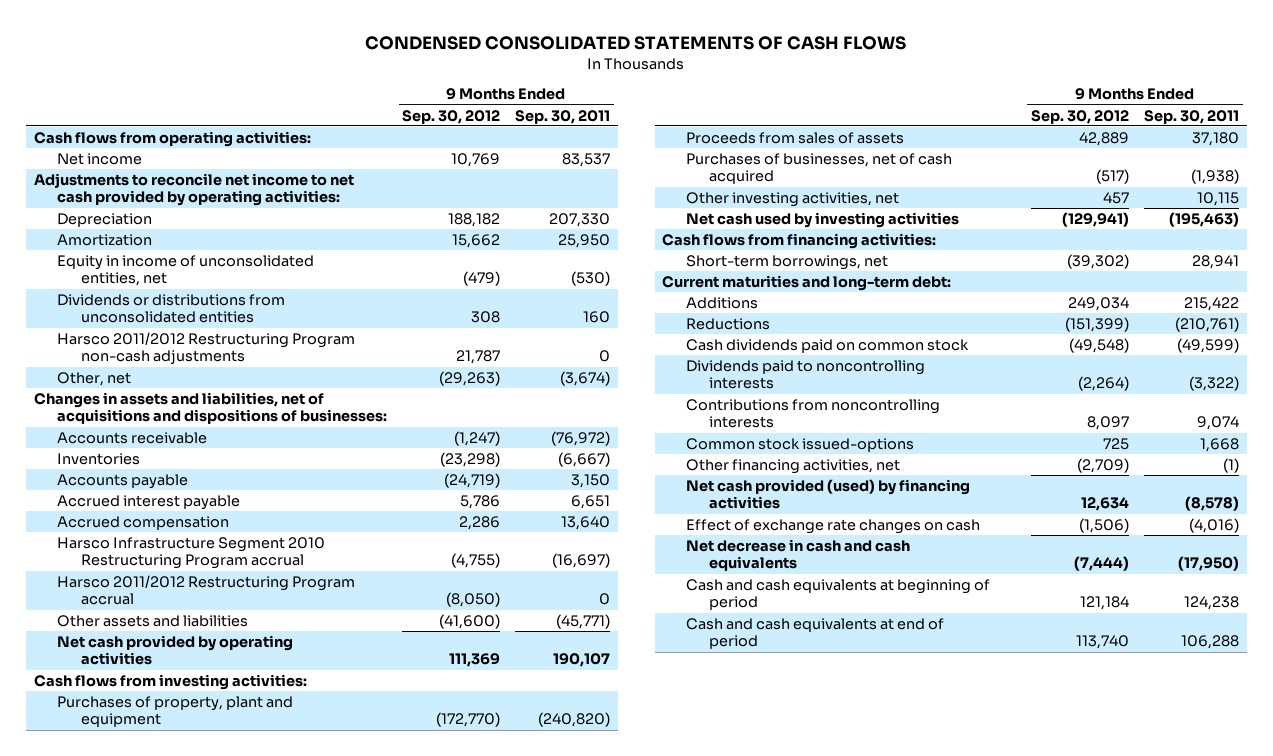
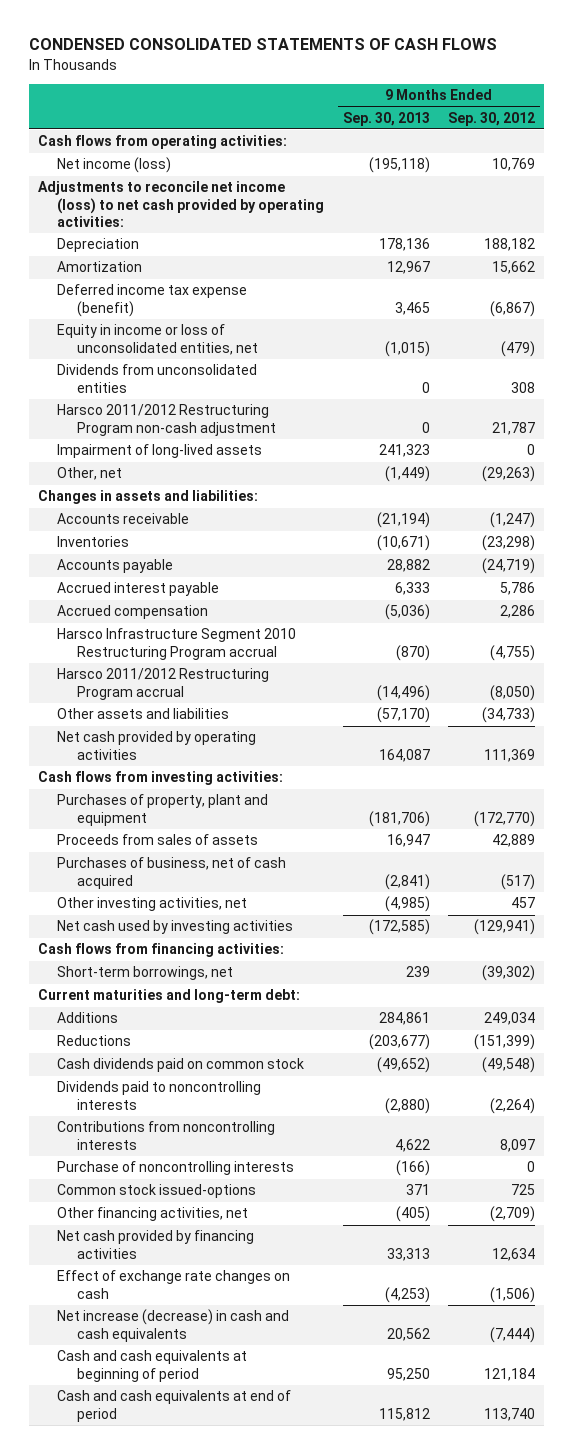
- | 9 Months Ended Sep. 30, 2012 | 9 Months Ended Sep. 30, 2011
+ | 9 Months Ended Sep. 30, 2013 | 9 Months Ended Sep. 30, 2012
- Net income | 10,769 | 83,537
- Adjustments to reconcile net income to net cash provided by operating activities:
+ Net income (loss) | (195,118) | 10,769
+ Adjustments to reconcile net income (loss) to net cash provided by operating activities:
- Equity in income of unconsolidated entities, net | (479) | (530)
- Dividends or distributions from unconsolidated entities | 308 | 160
- Harsco 2011/2012 Restructuring Program non-cash adjustments | 21,787 | 0
+ Deferred income tax expense (benefit) | 3,465 | (6,867)
+ Equity in income or loss of unconsolidated entities, net | (1,015) | (479)
+ Dividends from unconsolidated entities | 0 | 308
+ Harsco 2011/2012 Restructuring Program non-cash adjustment | 0 | 21,787
+ Impairment of long-lived assets | 241,323 | 0
- Changes in assets and liabilities, net of acquisitions and dispositions of businesses:
+ Changes in assets and liabilities:
- Other assets and liabilities | (41,600) | (45,771)
+ Other assets and liabilities | (57,170) | (34,733)
- Purchases of businesses, net of cash acquired | (517) | (1,938)
+ Purchases of business, net of cash acquired | (2,841) | (517)
+ Purchase of noncontrolling interests | (166) | 0
- Net cash provided (used) by financing activities | 12,634 | (8,578)
+ Net cash provided by financing activities | 33,313 | 12,634
- Net decrease in cash and cash equivalents | (7,444) | (17,950)
+ Net increase (decrease) in cash and cash equivalents | 20,562 | (7,444)

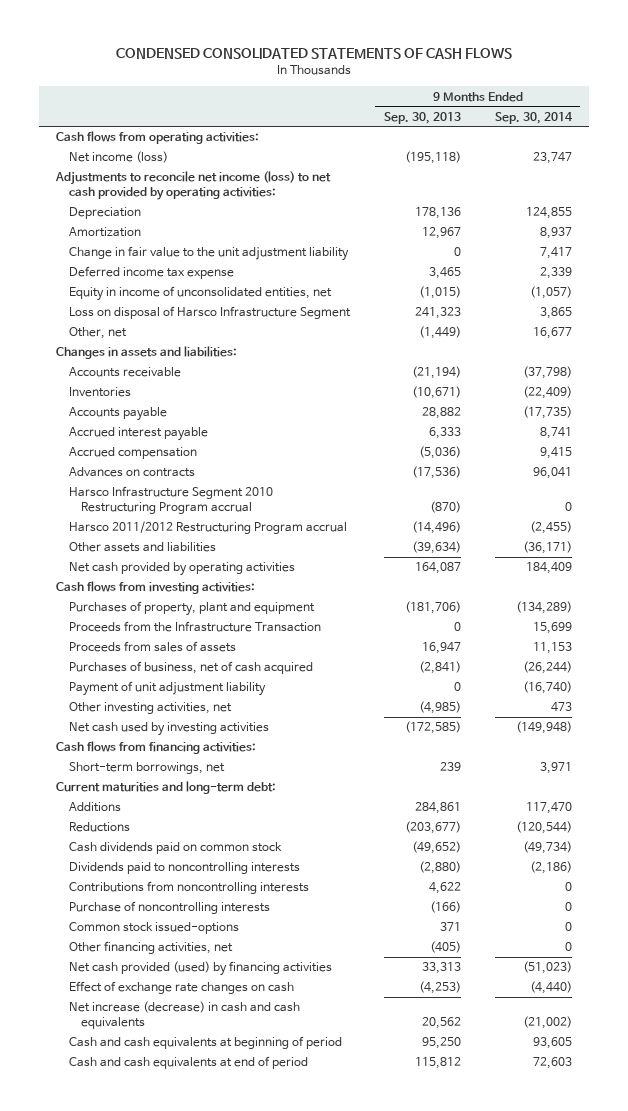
- | 9 Months Ended Sep. 30, 2013 | 9 Months Ended Sep. 30, 2012
+ | 9 Months Ended Sep. 30, 2013 | 9 Months Ended Sep. 30, 2014
- Deferred income tax expense (benefit) | 3,465 | (6,867)
- Equity in income or loss of unconsolidated entities, net | (1,015) | (479)
- Dividends from unconsolidated entities | 0 | 308
- Harsco 2011/2012 Restructuring Program non-cash adjustment | 0 | 21,787
- Impairment of long-lived assets | 241,323 | 0
+ Change in fair value to the unit adjustment liability | 0 | 7,417
+ Deferred income tax expense | 3,465 | 2,339
+ Equity in income of unconsolidated entities, net | (1,015) | (1,057)
+ Loss on disposal of Harsco Infrastructure Segment | 241,323 | 3,865
+ Advances on contracts | (17,536) | 96,041
- Other assets and liabilities | (57,170) | (34,733)
+ Other assets and liabilities | (39,634) | (36,171)
+ Proceeds from the Infrastructure Transaction | 0 | 15,699
+ Payment of unit adjustment liability | 0 | (16,740)
- Net cash provided by financing activities | 33,313 | 12,634
+ Net cash provided (used) by financing activities | 33,313 | (51,023)

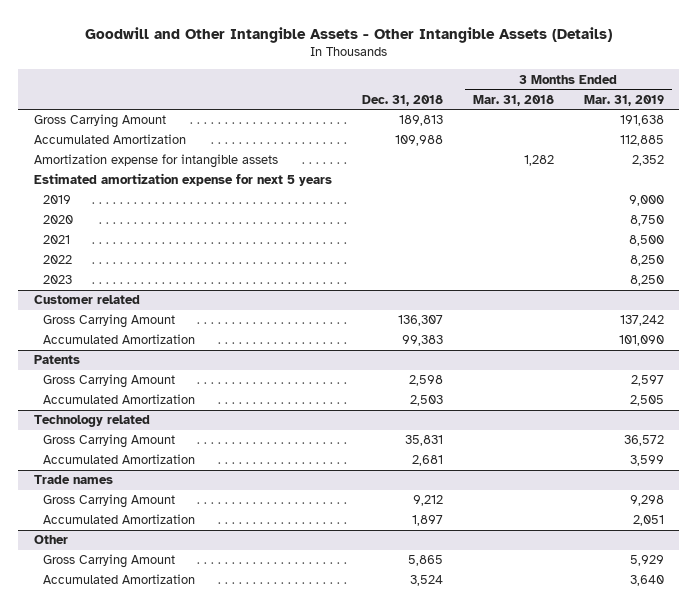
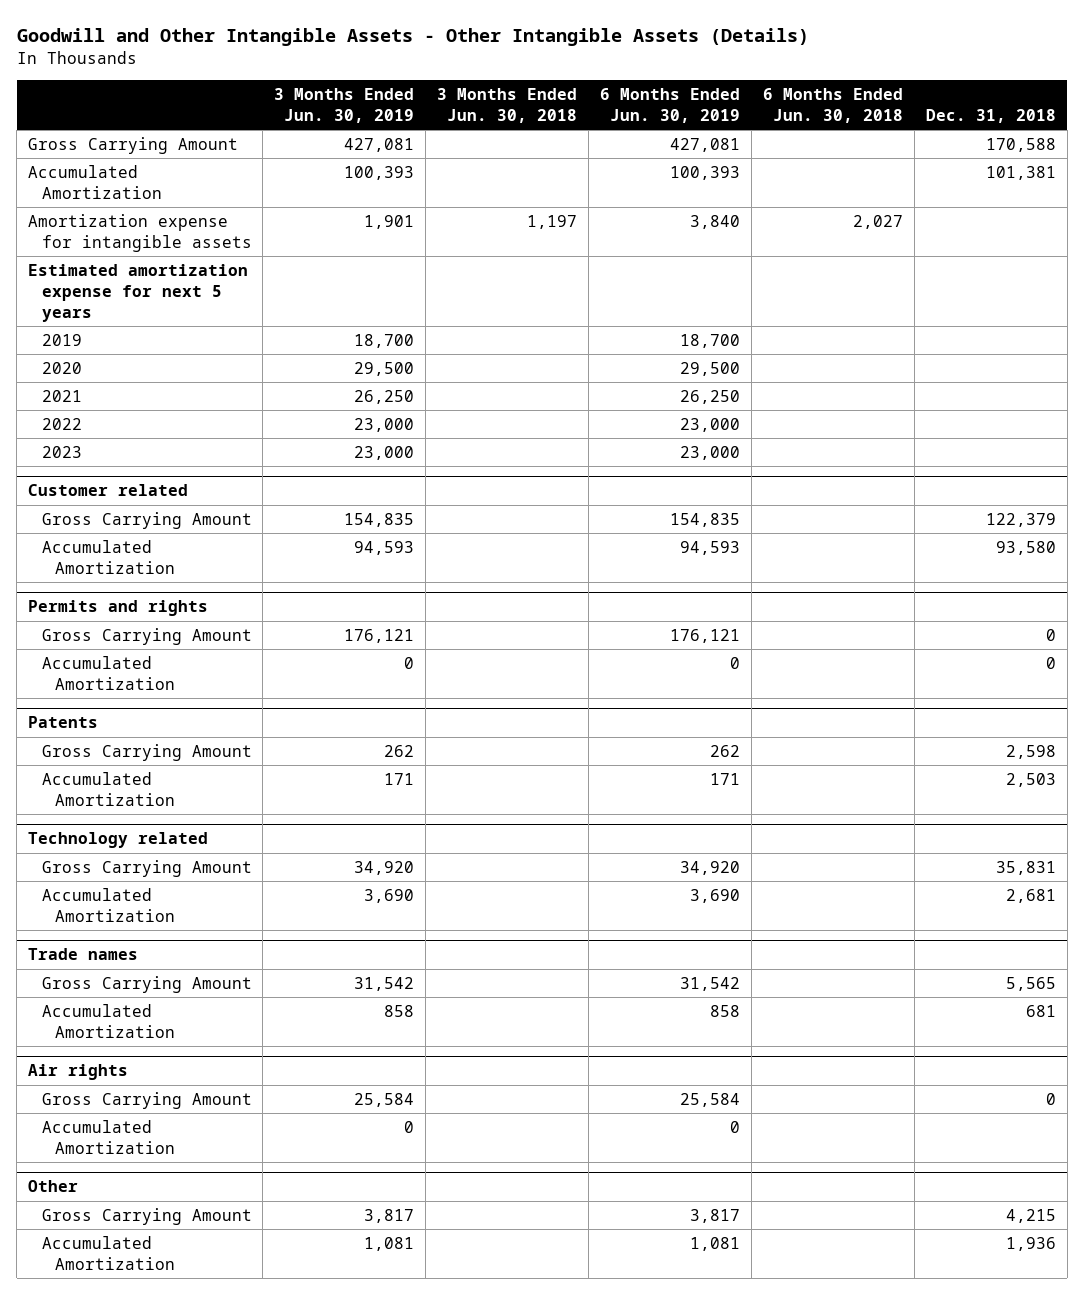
- | Dec. 31, 2018 | 3 Months Ended Mar. 31, 2018 | 3 Months Ended Mar. 31, 2019
+ | 3 Months Ended Jun. 30, 2019 | 3 Months Ended Jun. 30, 2018 | 6 Months Ended Jun. 30, 2019 | 6 Months Ended Jun. 30, 2018 | Dec. 31, 2018
- Gross Carrying Amount | 189,813 | | 191,638
- Accumulated Amortization | 109,988 | | 112,885
+ Gross Carrying Amount | 427,081 | | 427,081 | | 170,588
+ Accumulated Amortization | 100,393 | | 100,393 | | 101,381
@ Customer related
- Gross Carrying Amount | 136,307 | | 137,242
- Accumulated Amortization | 99,383 | | 101,090
+ Gross Carrying Amount | 154,835 | | 154,835 | | 122,379
+ Accumulated Amortization | 94,593 | | 94,593 | | 93,580
+ Permits and rights
+ Gross Carrying Amount | 176,121 | | 176,121 | | 0
+ Accumulated Amortization | 0 | | 0 | | 0
@ Trade names
- Gross Carrying Amount | 9,212 | | 9,298
- Accumulated Amortization | 1,897 | | 2,051
+ Gross Carrying Amount | 31,542 | | 31,542 | | 5,565
+ Accumulated Amortization | 858 | | 858 | | 681
+ Air rights
+ Gross Carrying Amount | 25,584 | | 25,584 | | 0
+ Accumulated Amortization | 0 | | 0 | |
@ Other
- Gross Carrying Amount | 5,865 | | 5,929
- Accumulated Amortization | 3,524 | | 3,640
+ Gross Carrying Amount | 3,817 | | 3,817 | | 4,215
+ Accumulated Amortization | 1,081 | | 1,081 | | 1,936

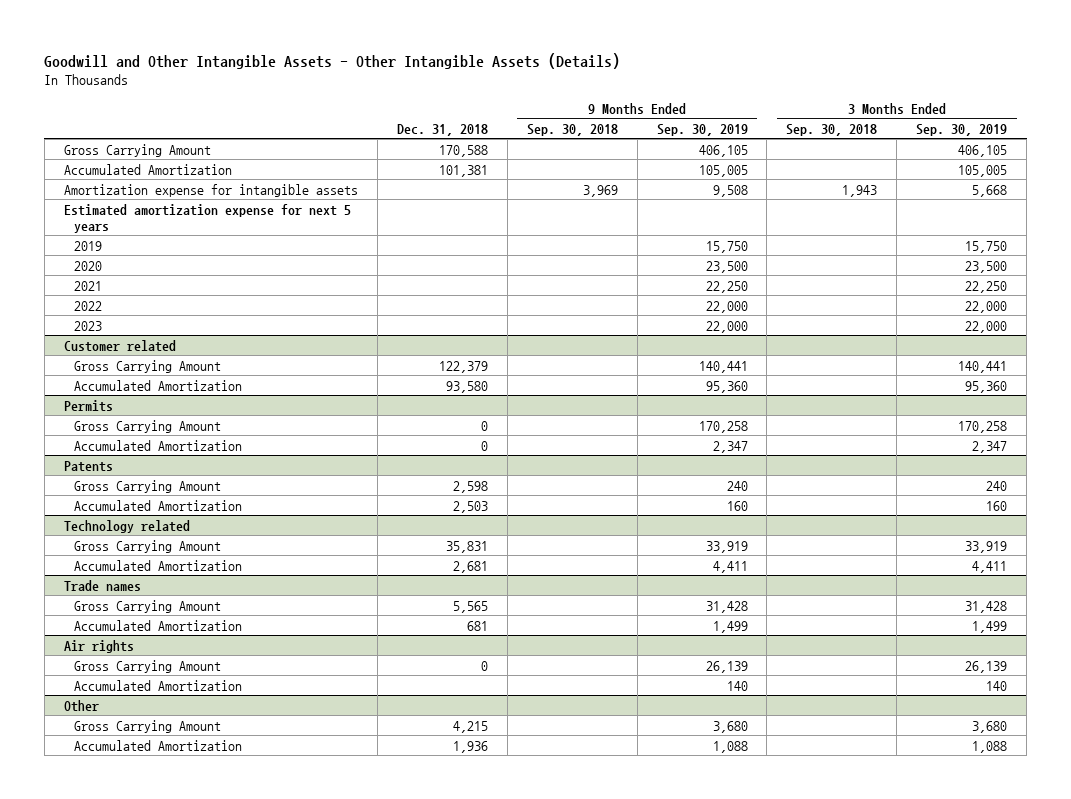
- | 3 Months Ended Jun. 30, 2019 | 3 Months Ended Jun. 30, 2018 | 6 Months Ended Jun. 30, 2019 | 6 Months Ended Jun. 30, 2018 | Dec. 31, 2018
+ | Dec. 31, 2018 | 9 Months Ended Sep. 30, 2018 | 9 Months Ended Sep. 30, 2019 | 3 Months Ended Sep. 30, 2018 | 3 Months Ended Sep. 30, 2019
- Permits and rights
+ Permits

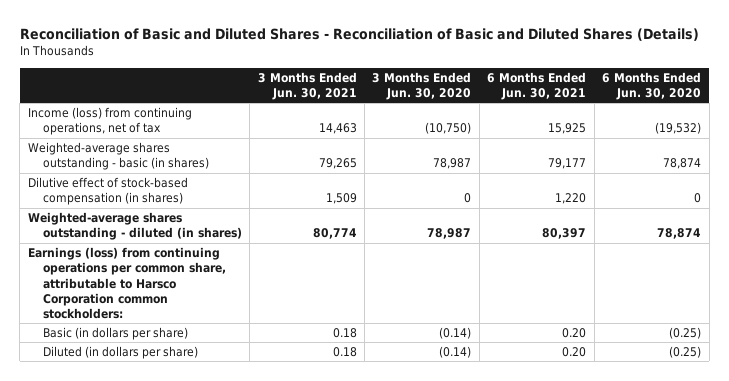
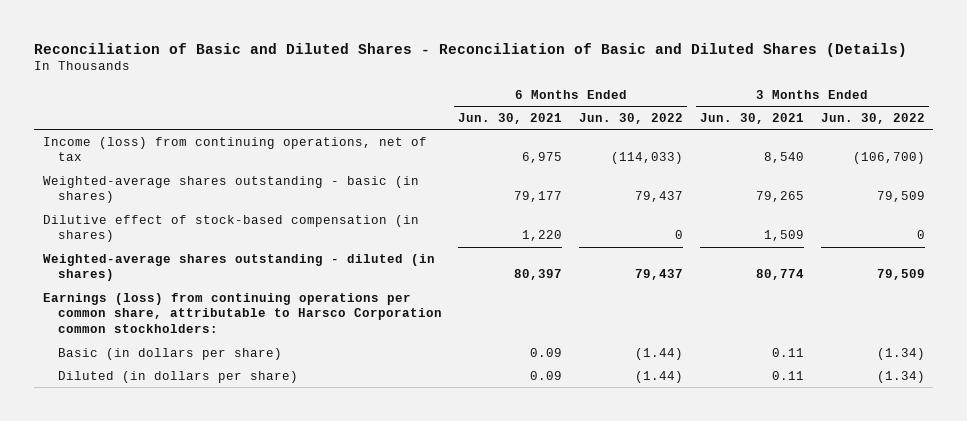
- | 3 Months Ended Jun. 30, 2021 | 3 Months Ended Jun. 30, 2020 | 6 Months Ended Jun. 30, 2021 | 6 Months Ended Jun. 30, 2020
+ | 6 Months Ended Jun. 30, 2021 | 6 Months Ended Jun. 30, 2022 | 3 Months Ended Jun. 30, 2021 | 3 Months Ended Jun. 30, 2022
- Income (loss) from continuing operations, net of tax | 14,463 | (10,750) | 15,925 | (19,532)
+ Income (loss) from continuing operations, net of tax | 6,975 | (114,033) | 8,540 | (106,700)
- Basic (in dollars per share) | 0.18 | (0.14) | 0.20 | (0.25)
- Diluted (in dollars per share) | 0.18 | (0.14) | 0.20 | (0.25)
+ Basic (in dollars per share) | 0.09 | (1.44) | 0.11 | (1.34)
+ Diluted (in dollars per share) | 0.09 | (1.44) | 0.11 | (1.34)

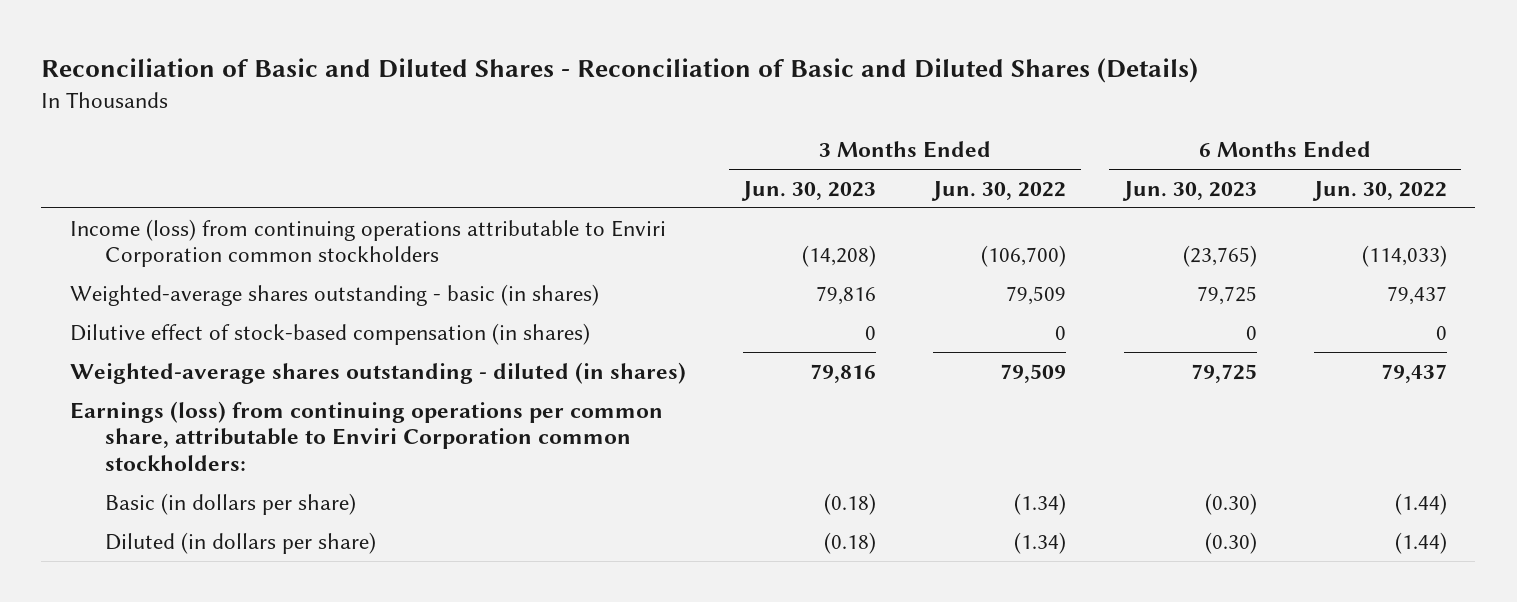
- | 6 Months Ended Jun. 30, 2021 | 6 Months Ended Jun. 30, 2022 | 3 Months Ended Jun. 30, 2021 | 3 Months Ended Jun. 30, 2022
+ | 3 Months Ended Jun. 30, 2023 | 3 Months Ended Jun. 30, 2022 | 6 Months Ended Jun. 30, 2023 | 6 Months Ended Jun. 30, 2022
- Income (loss) from continuing operations, net of tax | 6,975 | (114,033) | 8,540 | (106,700)
+ Income (loss) from continuing operations attributable to Enviri Corporation common stockholders | (14,208) | (106,700) | (23,765) | (114,033)
- Earnings (loss) from continuing operations per common share, attributable to Harsco Corporation common stockholders:
+ Earnings (loss) from continuing operations per common share, attributable to Enviri Corporation common stockholders:

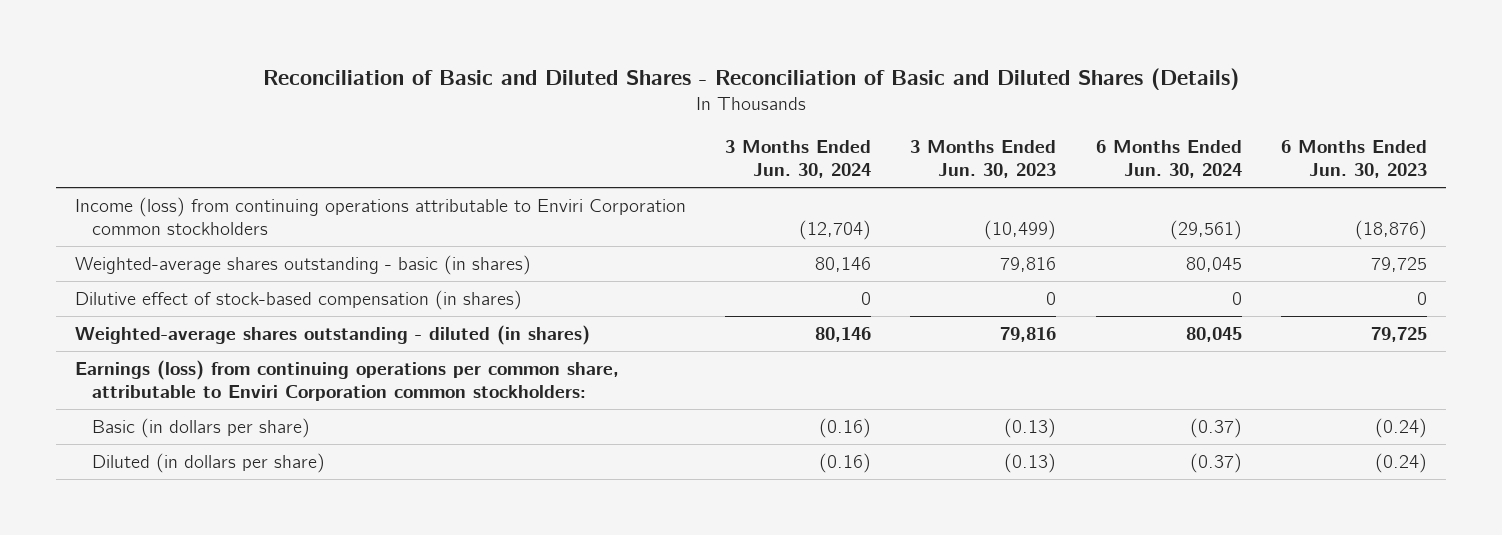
- | 3 Months Ended Jun. 30, 2023 | 3 Months Ended Jun. 30, 2022 | 6 Months Ended Jun. 30, 2023 | 6 Months Ended Jun. 30, 2022
+ | 3 Months Ended Jun. 30, 2024 | 3 Months Ended Jun. 30, 2023 | 6 Months Ended Jun. 30, 2024 | 6 Months Ended Jun. 30, 2023
- Income (loss) from continuing operations attributable to Enviri Corporation common stockholders | (14,208) | (106,700) | (23,765) | (114,033)
+ Income (loss) from continuing operations attributable to Enviri Corporation common stockholders | (12,704) | (10,499) | (29,561) | (18,876)
- Basic (in dollars per share) | (0.18) | (1.34) | (0.30) | (1.44)
- Diluted (in dollars per share) | (0.18) | (1.34) | (0.30) | (1.44)
+ Basic (in dollars per share) | (0.16) | (0.13) | (0.37) | (0.24)
+ Diluted (in dollars per share) | (0.16) | (0.13) | (0.37) | (0.24)

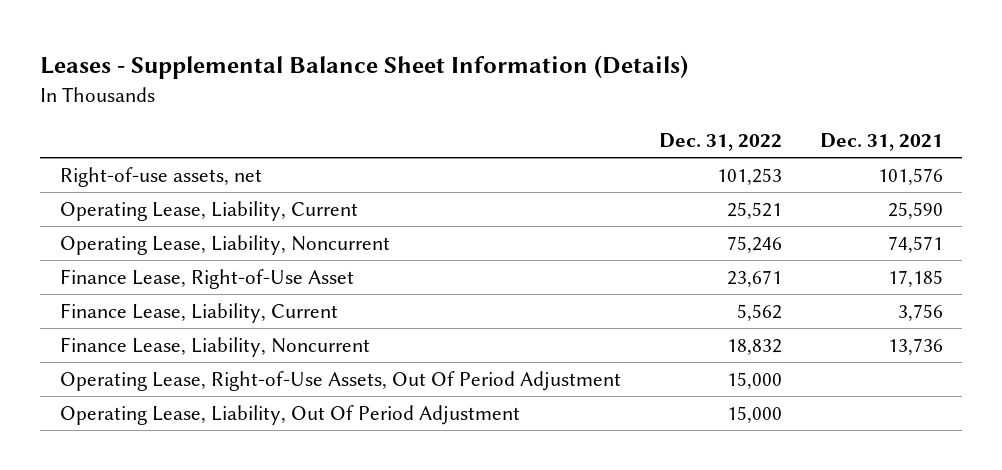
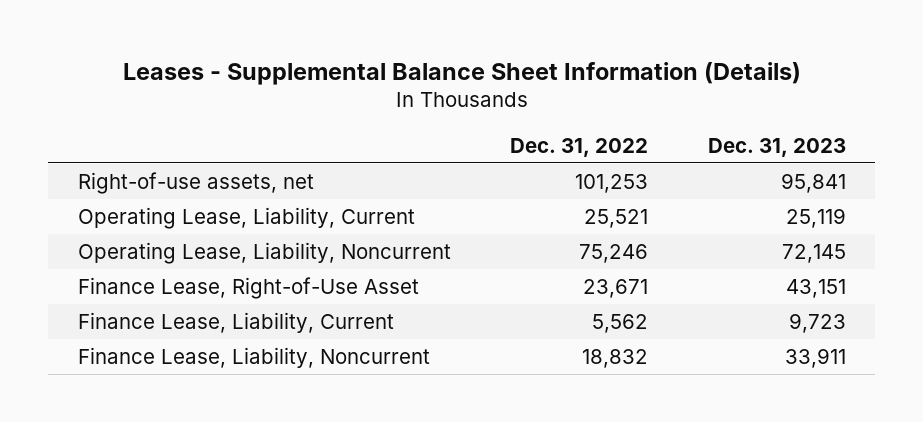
- | Dec. 31, 2022 | Dec. 31, 2021
+ | Dec. 31, 2022 | Dec. 31, 2023
- Operating Lease, Right-of-Use Assets, Out Of Period Adjustment | 15,000 |
- Operating Lease, Liability, Out Of Period Adjustment | 15,000 |

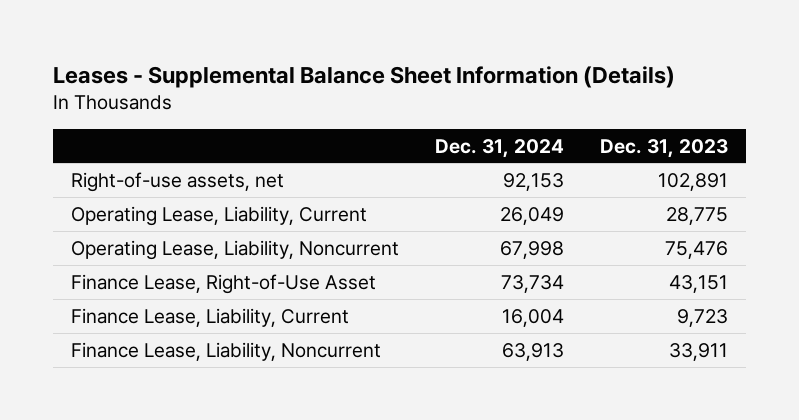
- | Dec. 31, 2022 | Dec. 31, 2023
+ | Dec. 31, 2024 | Dec. 31, 2023
- Right-of-use assets, net | 101,253 | 95,841
- Operating Lease, Liability, Current | 25,521 | 25,119
- Operating Lease, Liability, Noncurrent | 75,246 | 72,145
+ Right-of-use assets, net | 92,153 | 102,891
+ Operating Lease, Liability, Current | 26,049 | 28,775
+ Operating Lease, Liability, Noncurrent | 67,998 | 75,476

